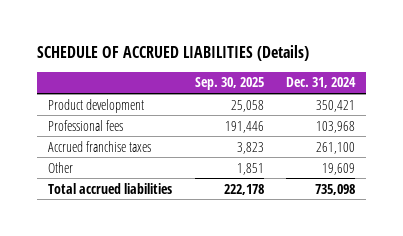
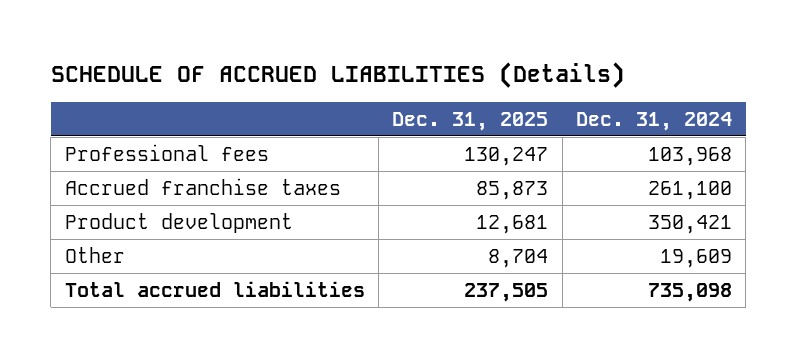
- | Sep. 30, 2025 | Dec. 31, 2024
+ | Dec. 31, 2025 | Dec. 31, 2024
moved down: Product development | 12,681 | 350,421

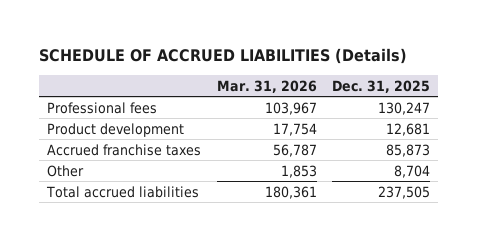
- | Dec. 31, 2025 | Dec. 31, 2024
+ | Mar. 31, 2026 | Dec. 31, 2025
moved down: Accrued franchise taxes | 56,787 | 85,873

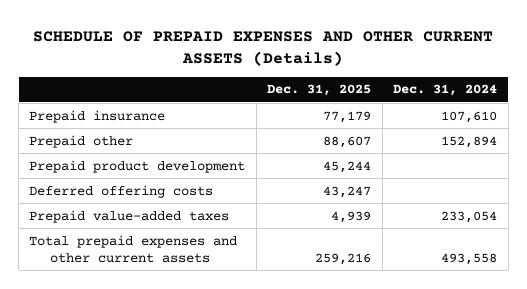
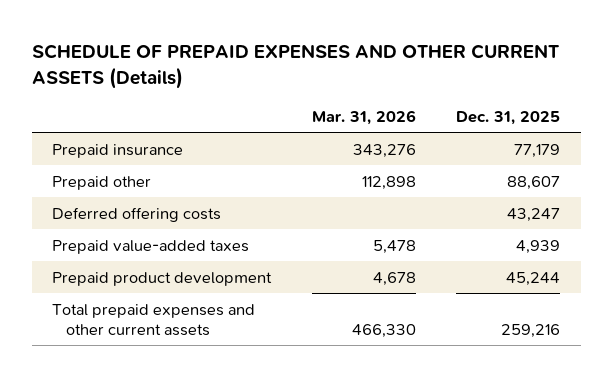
- | Dec. 31, 2025 | Dec. 31, 2024
+ | Mar. 31, 2026 | Dec. 31, 2025
moved down: Prepaid product development | 4,678 | 45,244

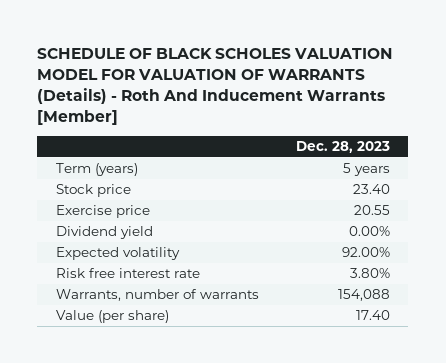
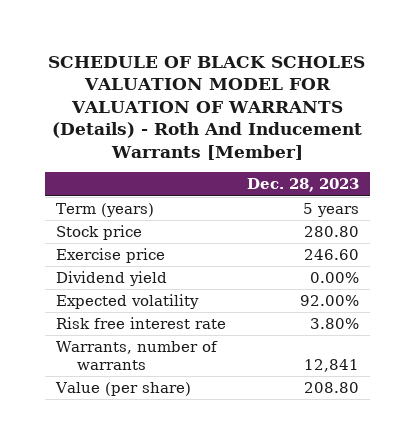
- Stock price | 23.40
- Exercise price | 20.55
+ Stock price | 280.80
+ Exercise price | 246.60
- Warrants, number of warrants | 154,088
- Value (per share) | 17.40
+ Warrants, number of warrants | 12,841
+ Value (per share) | 208.80

